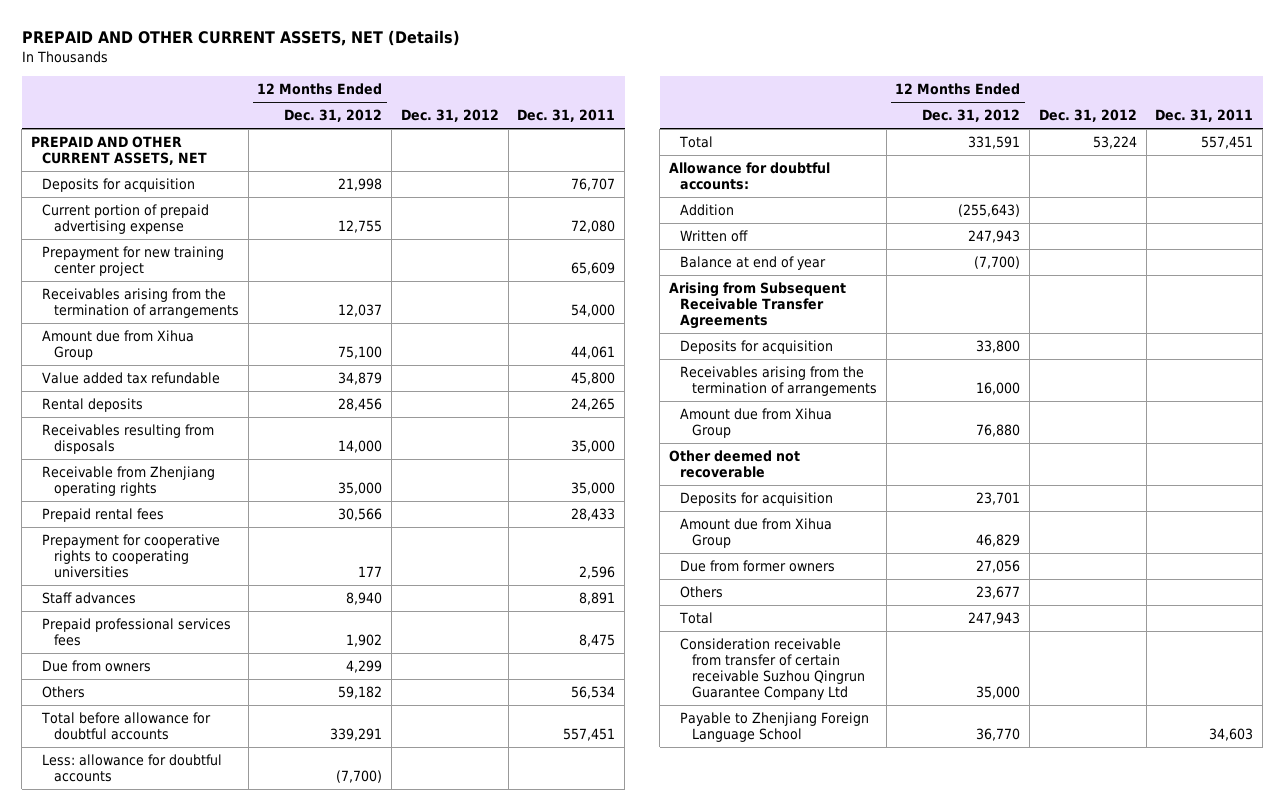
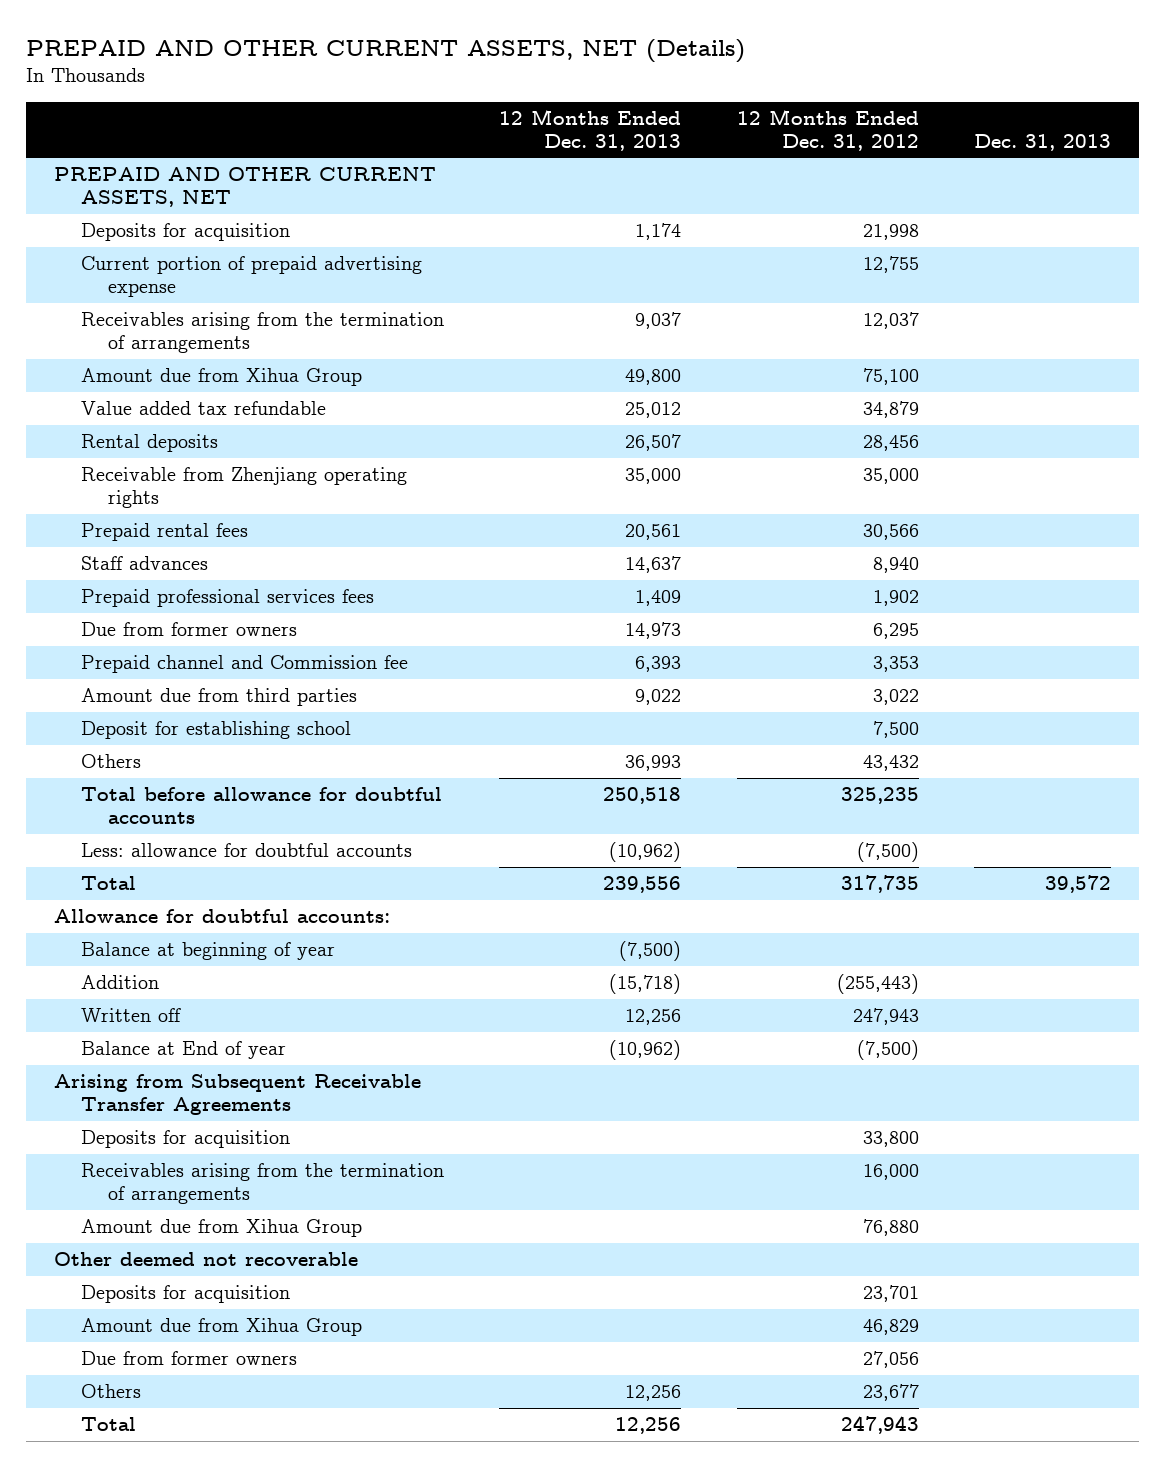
- | 12 Months Ended Dec. 31, 2012 | Dec. 31, 2012 | Dec. 31, 2011
+ | 12 Months Ended Dec. 31, 2013 | 12 Months Ended Dec. 31, 2012 | Dec. 31, 2013
- Prepayment for new training center project | | | 65,609
- Receivables resulting from disposals | 14,000 | | 35,000
- Prepayment for cooperative rights to cooperating universities | 177 | | 2,596
- Due from owners | 4,299 | |
- Others | 59,182 | | 56,534
- Total before allowance for doubtful accounts | 339,291 | | 557,451
- Less: allowance for doubtful accounts | (7,700) | |
- Total | 331,591 | 53,224 | 557,451
+ Due from former owners | 14,973 | 6,295 |
+ Prepaid channel and Commission fee | 6,393 | 3,353 |
+ Amount due from third parties | 9,022 | 3,022 |
+ Deposit for establishing school | | 7,500 |
+ Others | 36,993 | 43,432 |
+ Total before allowance for doubtful accounts | 250,518 | 325,235 |
+ Less: allowance for doubtful accounts | (10,962) | (7,500) |
+ Total | 239,556 | 317,735 | 39,572
- Addition | (255,643) | |
+ Balance at beginning of year | (7,500) | |
+ Addition | (15,718) | (255,443) |
- Balance at end of year | (7,700) | |
+ Balance at End of year | (10,962) | (7,500) |
- Consideration receivable from transfer of certain receivable Suzhou Qingrun Guarantee Company Ltd | 35,000 | |
- Payable to Zhenjiang Foreign Language School | 36,770 | | 34,603

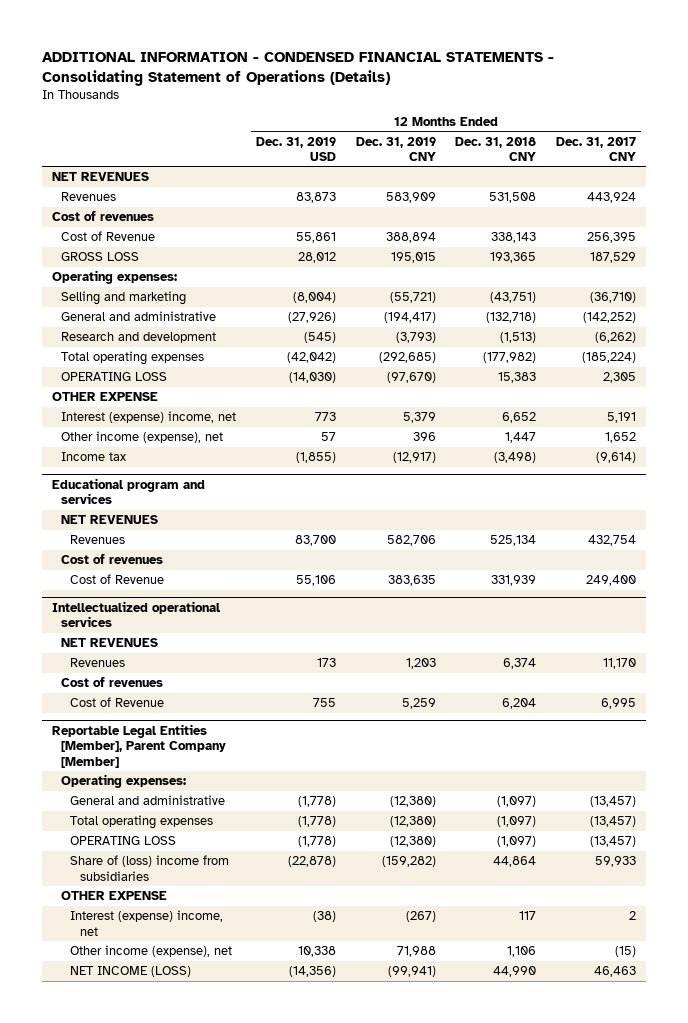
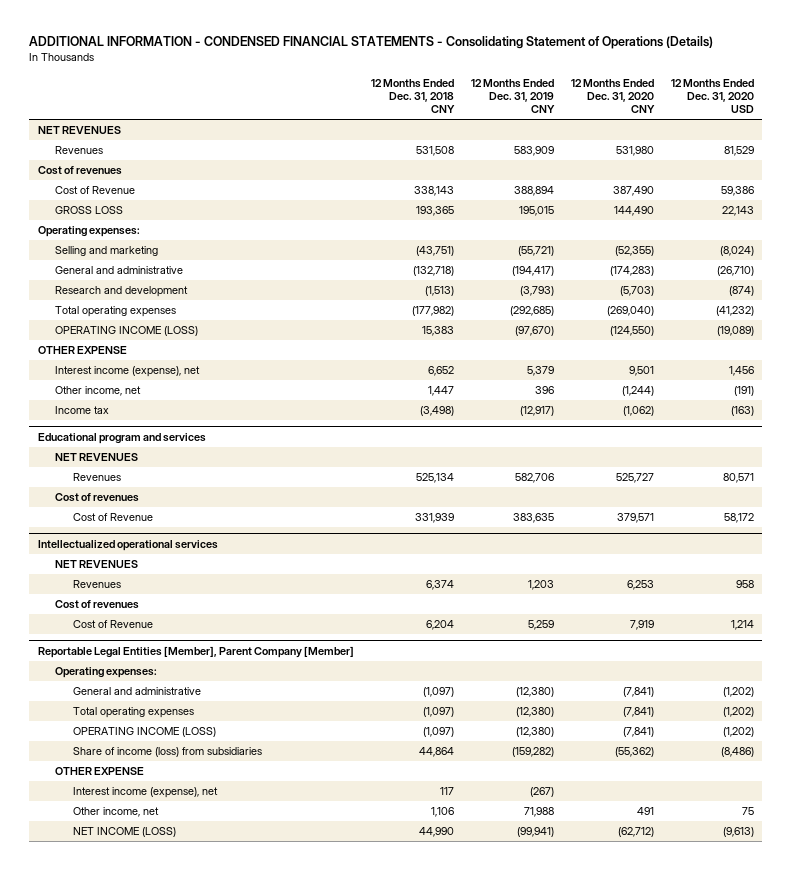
- | 12 Months Ended Dec. 31, 2019 USD | 12 Months Ended Dec. 31, 2019 CNY | 12 Months Ended Dec. 31, 2018 CNY | 12 Months Ended Dec. 31, 2017 CNY
+ | 12 Months Ended Dec. 31, 2018 CNY | 12 Months Ended Dec. 31, 2019 CNY | 12 Months Ended Dec. 31, 2020 CNY | 12 Months Ended Dec. 31, 2020 USD
- OPERATING LOSS | (14,030) | (97,670) | 15,383 | 2,305
+ OPERATING INCOME (LOSS) | 15,383 | (97,670) | (124,550) | (19,089)
- Interest (expense) income, net | 773 | 5,379 | 6,652 | 5,191
- Other income (expense), net | 57 | 396 | 1,447 | 1,652
+ Interest income (expense), net | 6,652 | 5,379 | 9,501 | 1,456
+ Other income, net | 1,447 | 396 | (1,244) | (191)
@ Reportable Legal Entities [Member], Parent Company [Member]
- OPERATING LOSS | (1,778) | (12,380) | (1,097) | (13,457)
- Share of (loss) income from subsidiaries | (22,878) | (159,282) | 44,864 | 59,933
+ OPERATING INCOME (LOSS) | (1,097) | (12,380) | (7,841) | (1,202)
+ Share of income (loss) from subsidiaries | 44,864 | (159,282) | (55,362) | (8,486)
- Interest (expense) income, net | (38) | (267) | 117 | 2
- Other income (expense), net | 10,338 | 71,988 | 1,106 | (15)
+ Interest income (expense), net | 117 | (267) | |
+ Other income, net | 1,106 | 71,988 | 491 | 75

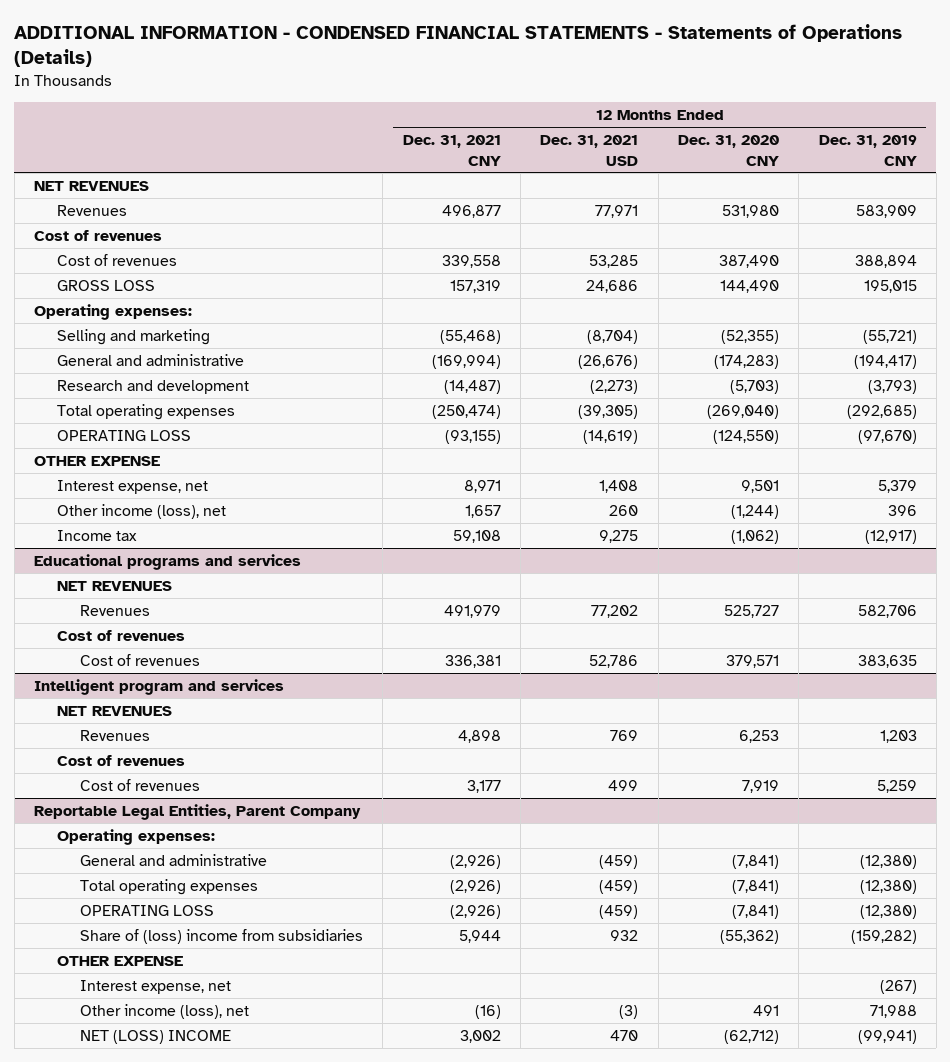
- ADDITIONAL INFORMATION - CONDENSED FINANCIAL STATEMENTS - Consolidating Statement of Operations (Details)
+ ADDITIONAL INFORMATION - CONDENSED FINANCIAL STATEMENTS - Statements of Operations (Details)
- | 12 Months Ended Dec. 31, 2018 CNY | 12 Months Ended Dec. 31, 2019 CNY | 12 Months Ended Dec. 31, 2020 CNY | 12 Months Ended Dec. 31, 2020 USD
+ | 12 Months Ended Dec. 31, 2021 CNY | 12 Months Ended Dec. 31, 2021 USD | 12 Months Ended Dec. 31, 2020 CNY | 12 Months Ended Dec. 31, 2019 CNY
- Cost of Revenue | 338,143 | 388,894 | 387,490 | 59,386
+ Cost of revenues | 339,558 | 53,285 | 387,490 | 388,894
- OPERATING INCOME (LOSS) | 15,383 | (97,670) | (124,550) | (19,089)
+ OPERATING LOSS | (93,155) | (14,619) | (124,550) | (97,670)
- Interest income (expense), net | 6,652 | 5,379 | 9,501 | 1,456
- Other income, net | 1,447 | 396 | (1,244) | (191)
+ Interest expense, net | 8,971 | 1,408 | 9,501 | 5,379
+ Other income (loss), net | 1,657 | 260 | (1,244) | 396
- Educational program and services
+ Educational programs and services
- Cost of Revenue | 331,939 | 383,635 | 379,571 | 58,172
- Intellectualized operational services
+ Cost of revenues | 336,381 | 52,786 | 379,571 | 383,635
+ Intelligent program and services
- Cost of Revenue | 6,204 | 5,259 | 7,919 | 1,214
- Reportable Legal Entities [Member], Parent Company [Member]
+ Cost of revenues | 3,177 | 499 | 7,919 | 5,259
+ Reportable Legal Entities, Parent Company
- OPERATING INCOME (LOSS) | (1,097) | (12,380) | (7,841) | (1,202)
- Share of income (loss) from subsidiaries | 44,864 | (159,282) | (55,362) | (8,486)
+ OPERATING LOSS | (2,926) | (459) | (7,841) | (12,380)
+ Share of (loss) income from subsidiaries | 5,944 | 932 | (55,362) | (159,282)
- Interest income (expense), net | 117 | (267) | |
- Other income, net | 1,106 | 71,988 | 491 | 75
- NET INCOME (LOSS) | 44,990 | (99,941) | (62,712) | (9,613)
+ Interest expense, net | | | | (267)
+ Other income (loss), net | (16) | (3) | 491 | 71,988
+ NET (LOSS) INCOME | 3,002 | 470 | (62,712) | (99,941)

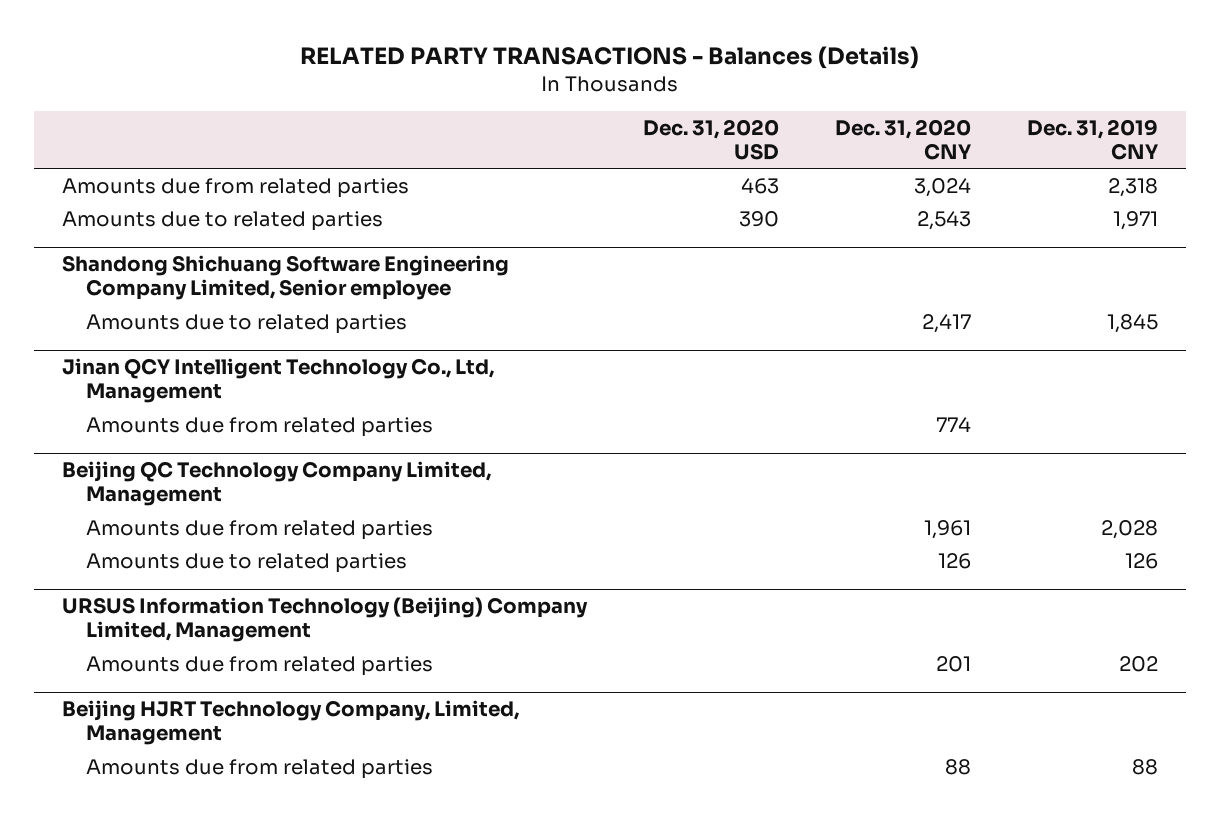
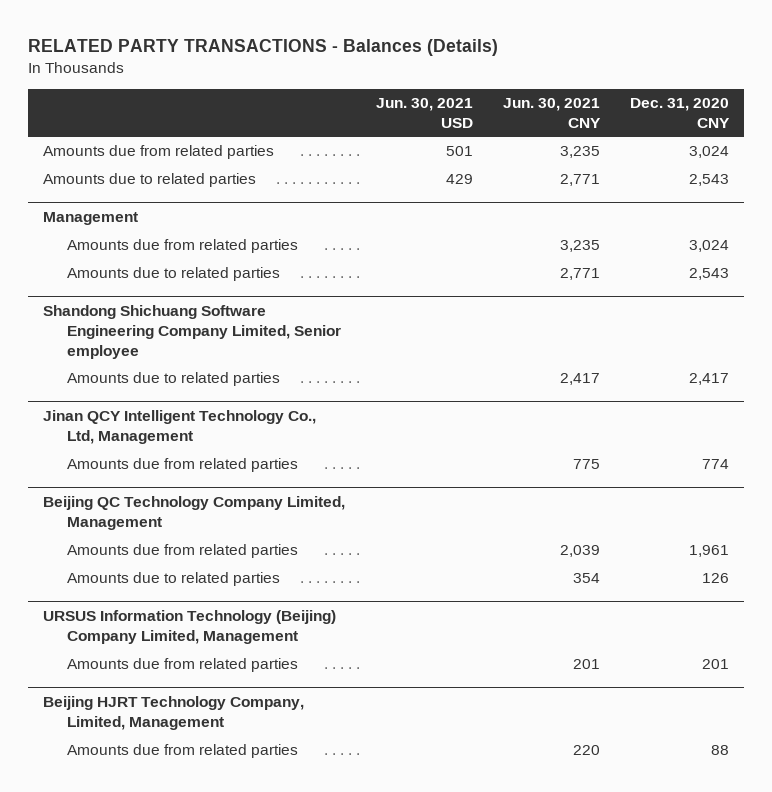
- | Dec. 31, 2020 USD | Dec. 31, 2020 CNY | Dec. 31, 2019 CNY
+ | Jun. 30, 2021 USD | Jun. 30, 2021 CNY | Dec. 31, 2020 CNY
+ Management
+ Amounts due from related parties | | 3,235 | 3,024
+ Amounts due to related parties | | 2,771 | 2,543

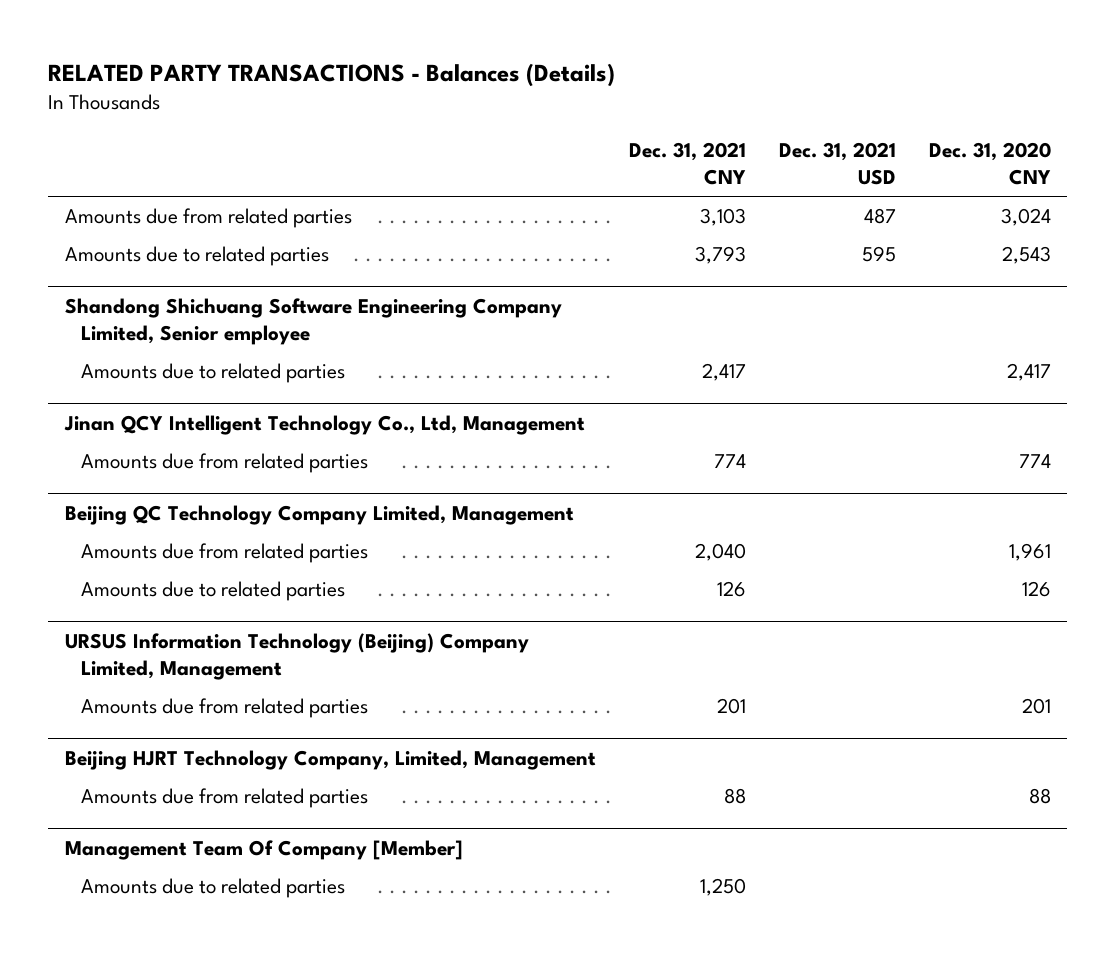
- | Jun. 30, 2021 USD | Jun. 30, 2021 CNY | Dec. 31, 2020 CNY
+ | Dec. 31, 2021 CNY | Dec. 31, 2021 USD | Dec. 31, 2020 CNY
- Management
- Amounts due from related parties | | 3,235 | 3,024
- Amounts due to related parties | | 2,771 | 2,543
+ Management Team Of Company [Member]
+ Amounts due to related parties | 1,250 | |

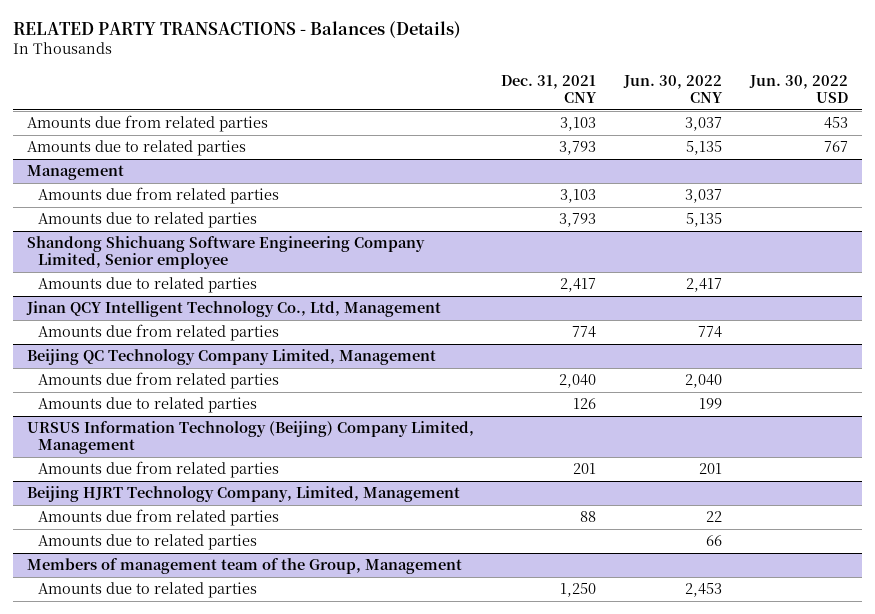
- | Dec. 31, 2021 CNY | Dec. 31, 2021 USD | Dec. 31, 2020 CNY
+ | Dec. 31, 2021 CNY | Jun. 30, 2022 CNY | Jun. 30, 2022 USD
+ Management
+ Amounts due from related parties | 3,103 | 3,037 |
+ Amounts due to related parties | 3,793 | 5,135 |
- Management Team Of Company [Member]
@ Beijing HJRT Technology Company, Limited, Management
+ Amounts due to related parties | | 66 |
+ Members of management team of the Group, Management

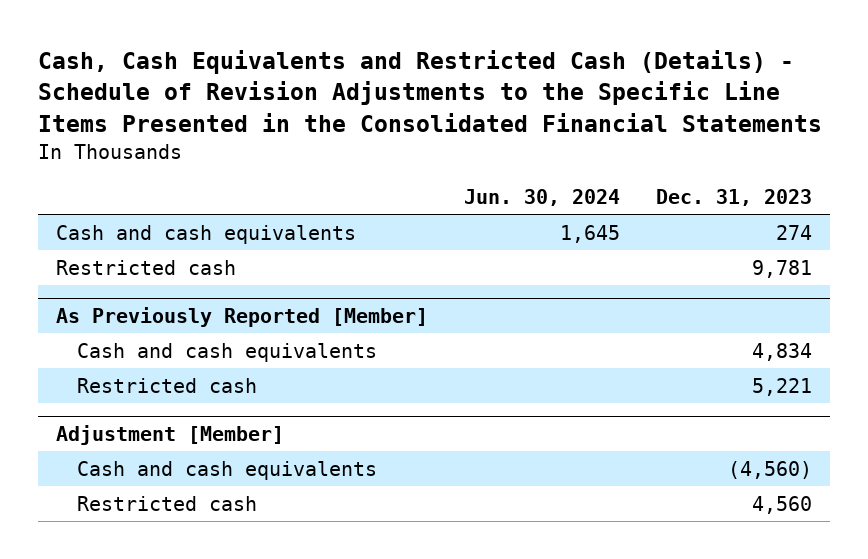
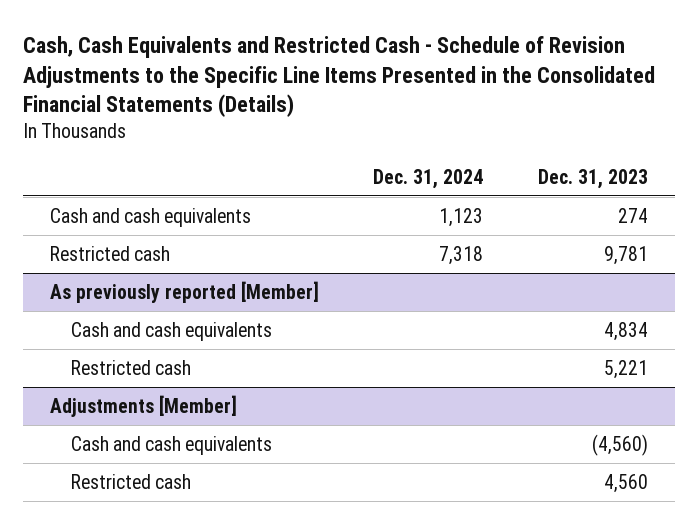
- Cash, Cash Equivalents and Restricted Cash (Details) - Schedule of Revision Adjustments to the Specific Line Items Presented in the Consolidated Financial Statements
+ Cash, Cash Equivalents and Restricted Cash - Schedule of Revision Adjustments to the Specific Line Items Presented in the Consolidated Financial Statements (Details)
- | Jun. 30, 2024 | Dec. 31, 2023
+ | Dec. 31, 2024 | Dec. 31, 2023
- As Previously Reported [Member]
+ As previously reported [Member]
- Adjustment [Member]
+ Adjustments [Member]

